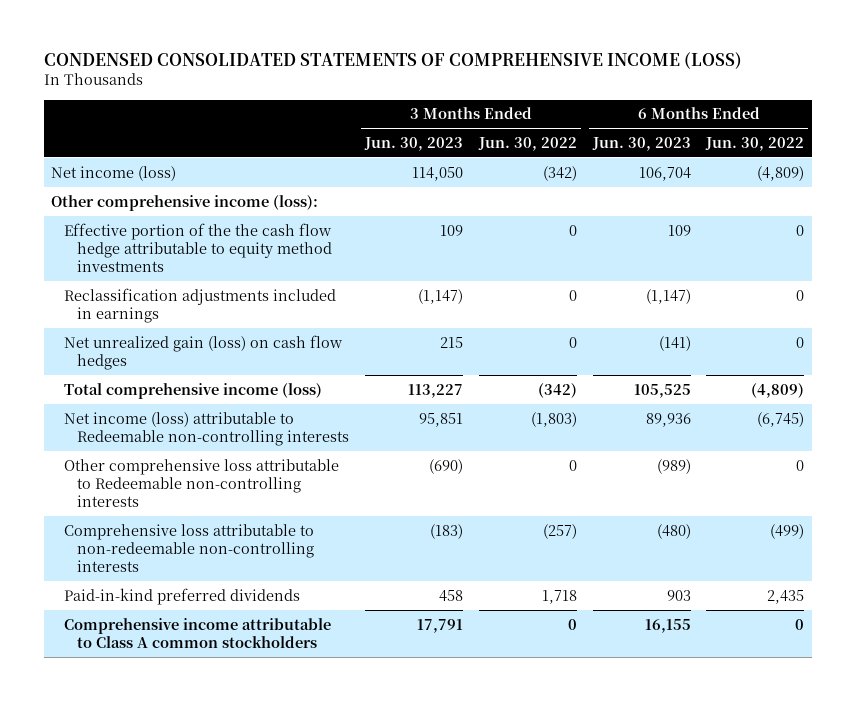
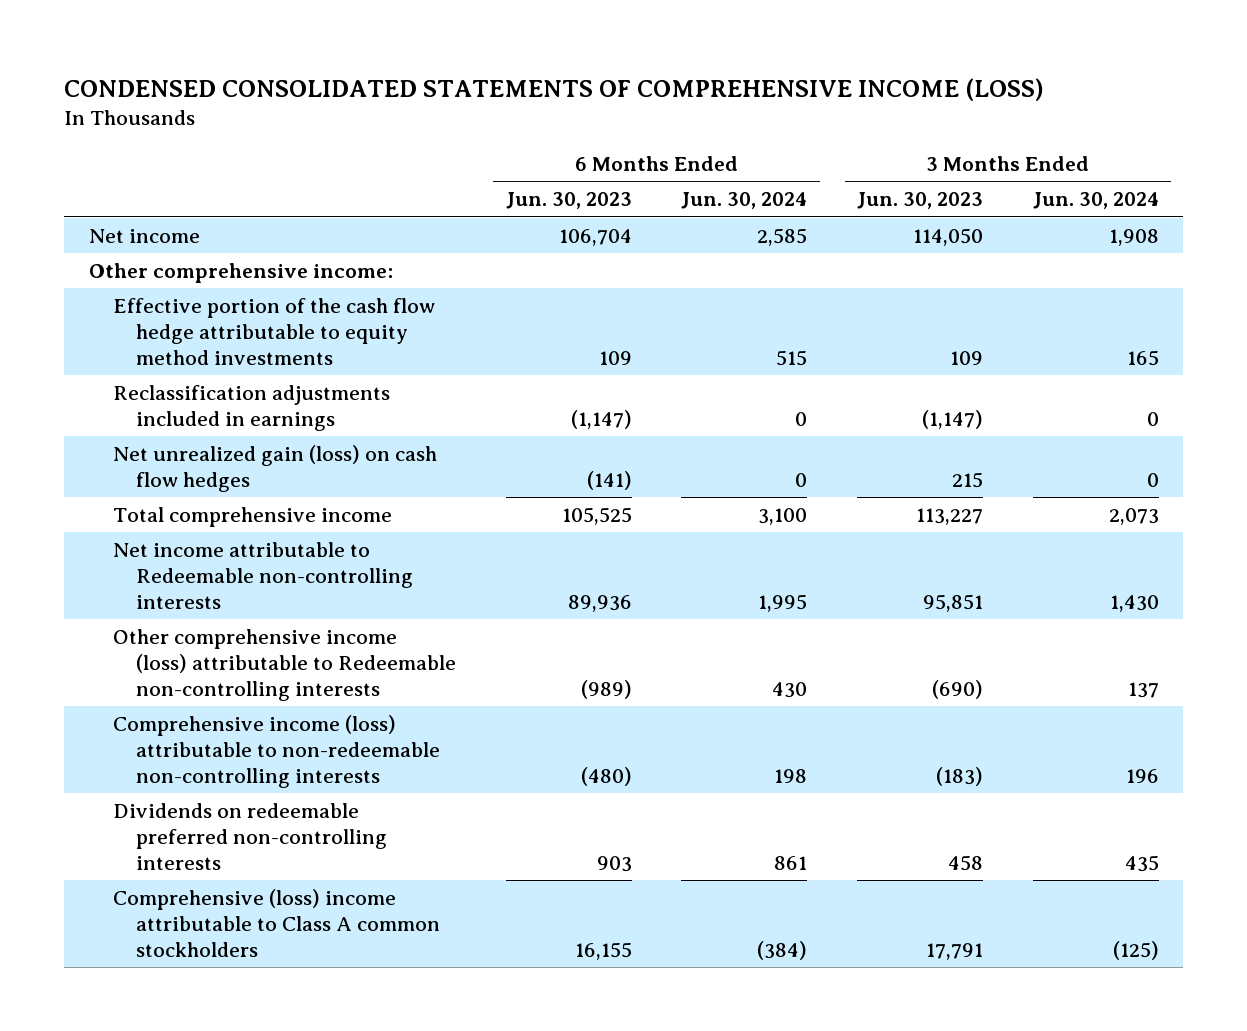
- | 3 Months Ended Jun. 30, 2023 | 3 Months Ended Jun. 30, 2022 | 6 Months Ended Jun. 30, 2023 | 6 Months Ended Jun. 30, 2022
+ | 6 Months Ended Jun. 30, 2023 | 6 Months Ended Jun. 30, 2024 | 3 Months Ended Jun. 30, 2023 | 3 Months Ended Jun. 30, 2024
- Net income (loss) | 114,050 | (342) | 106,704 | (4,809)
- Other comprehensive income (loss):
- Effective portion of the the cash flow hedge attributable to equity method investments | 109 | 0 | 109 | 0
+ Net income | 106,704 | 2,585 | 114,050 | 1,908
+ Other comprehensive income:
+ Effective portion of the cash flow hedge attributable to equity method investments | 109 | 515 | 109 | 165
- Total comprehensive income (loss) | 113,227 | (342) | 105,525 | (4,809)
- Net income (loss) attributable to Redeemable non-controlling interests | 95,851 | (1,803) | 89,936 | (6,745)
- Other comprehensive loss attributable to Redeemable non-controlling interests | (690) | 0 | (989) | 0
- Comprehensive loss attributable to non-redeemable non-controlling interests | (183) | (257) | (480) | (499)
- Paid-in-kind preferred dividends | 458 | 1,718 | 903 | 2,435
- Comprehensive income attributable to Class A common stockholders | 17,791 | 0 | 16,155 | 0
+ Total comprehensive income | 105,525 | 3,100 | 113,227 | 2,073
+ Net income attributable to Redeemable non-controlling interests | 89,936 | 1,995 | 95,851 | 1,430
+ Other comprehensive income (loss) attributable to Redeemable non-controlling interests | (989) | 430 | (690) | 137
+ Comprehensive income (loss) attributable to non-redeemable non-controlling interests | (480) | 198 | (183) | 196
+ Dividends on redeemable preferred non-controlling interests | 903 | 861 | 458 | 435
+ Comprehensive (loss) income attributable to Class A common stockholders | 16,155 | (384) | 17,791 | (125)

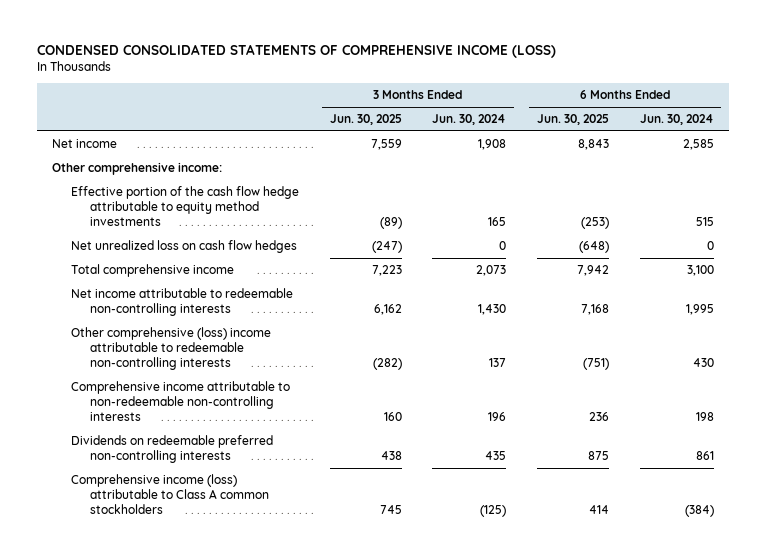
- | 6 Months Ended Jun. 30, 2023 | 6 Months Ended Jun. 30, 2024 | 3 Months Ended Jun. 30, 2023 | 3 Months Ended Jun. 30, 2024
+ | 3 Months Ended Jun. 30, 2025 | 3 Months Ended Jun. 30, 2024 | 6 Months Ended Jun. 30, 2025 | 6 Months Ended Jun. 30, 2024
- Reclassification adjustments included in earnings | (1,147) | 0 | (1,147) | 0
- Net unrealized gain (loss) on cash flow hedges | (141) | 0 | 215 | 0
+ Net unrealized loss on cash flow hedges | (247) | 0 | (648) | 0
- Net income attributable to Redeemable non-controlling interests | 89,936 | 1,995 | 95,851 | 1,430
- Other comprehensive income (loss) attributable to Redeemable non-controlling interests | (989) | 430 | (690) | 137
- Comprehensive income (loss) attributable to non-redeemable non-controlling interests | (480) | 198 | (183) | 196
+ Net income attributable to redeemable non-controlling interests | 6,162 | 1,430 | 7,168 | 1,995
+ Other comprehensive (loss) income attributable to redeemable non-controlling interests | (282) | 137 | (751) | 430
+ Comprehensive income attributable to non-redeemable non-controlling interests | 160 | 196 | 236 | 198
- Comprehensive (loss) income attributable to Class A common stockholders | 16,155 | (384) | 17,791 | (125)
+ Comprehensive income (loss) attributable to Class A common stockholders | 745 | (125) | 414 | (384)

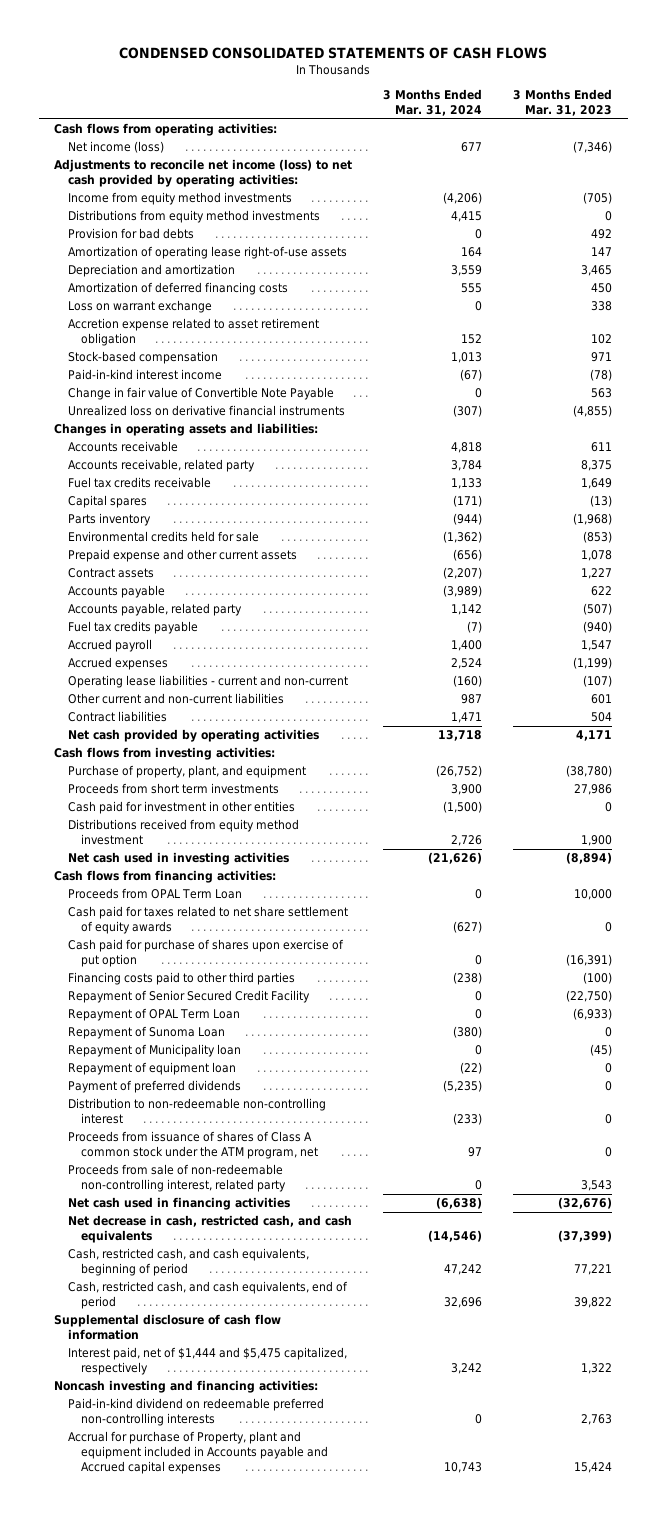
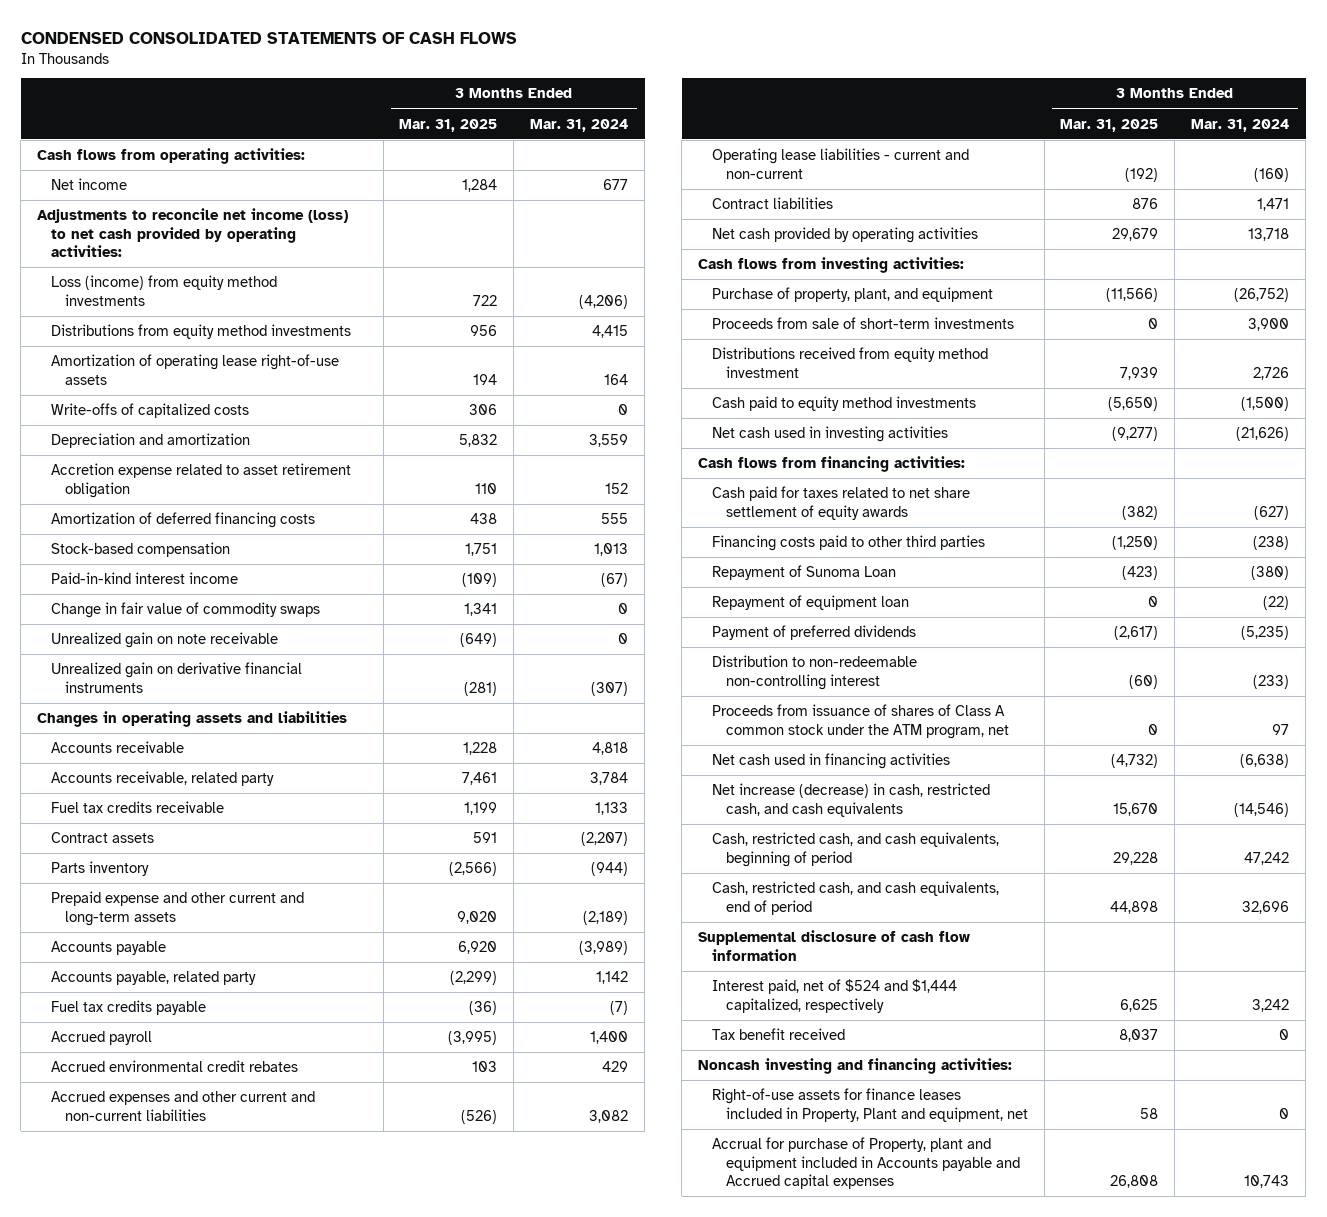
- | 3 Months Ended Mar. 31, 2024 | 3 Months Ended Mar. 31, 2023
+ | 3 Months Ended Mar. 31, 2025 | 3 Months Ended Mar. 31, 2024
- Net income (loss) | 677 | (7,346)
+ Net income | 1,284 | 677
- Income from equity method investments | (4,206) | (705)
+ Loss (income) from equity method investments | 722 | (4,206)
- Provision for bad debts | 0 | 492
+ Write-offs of capitalized costs | 306 | 0
- Loss on warrant exchange | 0 | 338
moved down: Amortization of deferred financing costs | 438 | 555
- Change in fair value of Convertible Note Payable | 0 | 563
- Unrealized loss on derivative financial instruments | (307) | (4,855)
- Changes in operating assets and liabilities:
+ Change in fair value of commodity swaps | 1,341 | 0
+ Unrealized gain on note receivable | (649) | 0
+ Unrealized gain on derivative financial instruments | (281) | (307)
+ Changes in operating assets and liabilities
- Capital spares | (171) | (13)
- Environmental credits held for sale | (1,362) | (853)
- Prepaid expense and other current assets | (656) | 1,078
moved down: Parts inventory | (2,566) | (944)
+ Prepaid expense and other current and long-term assets | 9,020 | (2,189)
- Accrued expenses | 2,524 | (1,199)
+ Accrued environmental credit rebates | 103 | 429
+ Accrued expenses and other current and non-current liabilities | (526) | 3,082
- Other current and non-current liabilities | 987 | 601
- Proceeds from short term investments | 3,900 | 27,986
- Cash paid for investment in other entities | (1,500) | 0
+ Proceeds from sale of short-term investments | 0 | 3,900
+ Cash paid to equity method investments | (5,650) | (1,500)
- Proceeds from OPAL Term Loan | 0 | 10,000
- Cash paid for purchase of shares upon exercise of put option | 0 | (16,391)
- Repayment of Senior Secured Credit Facility | 0 | (22,750)
- Repayment of OPAL Term Loan | 0 | (6,933)
- Repayment of Municipality loan | 0 | (45)
- Proceeds from sale of non-redeemable non-controlling interest, related party | 0 | 3,543
- Net decrease in cash, restricted cash, and cash equivalents | (14,546) | (37,399)
+ Net increase (decrease) in cash, restricted cash, and cash equivalents | 15,670 | (14,546)
- Interest paid, net of $1,444 and $5,475 capitalized, respectively | 3,242 | 1,322
+ Interest paid, net of $524 and $1,444 capitalized, respectively | 6,625 | 3,242
+ Tax benefit received | 8,037 | 0
- Paid-in-kind dividend on redeemable preferred non-controlling interests | 0 | 2,763
+ Right-of-use assets for finance leases included in Property, Plant and equipment, net | 58 | 0

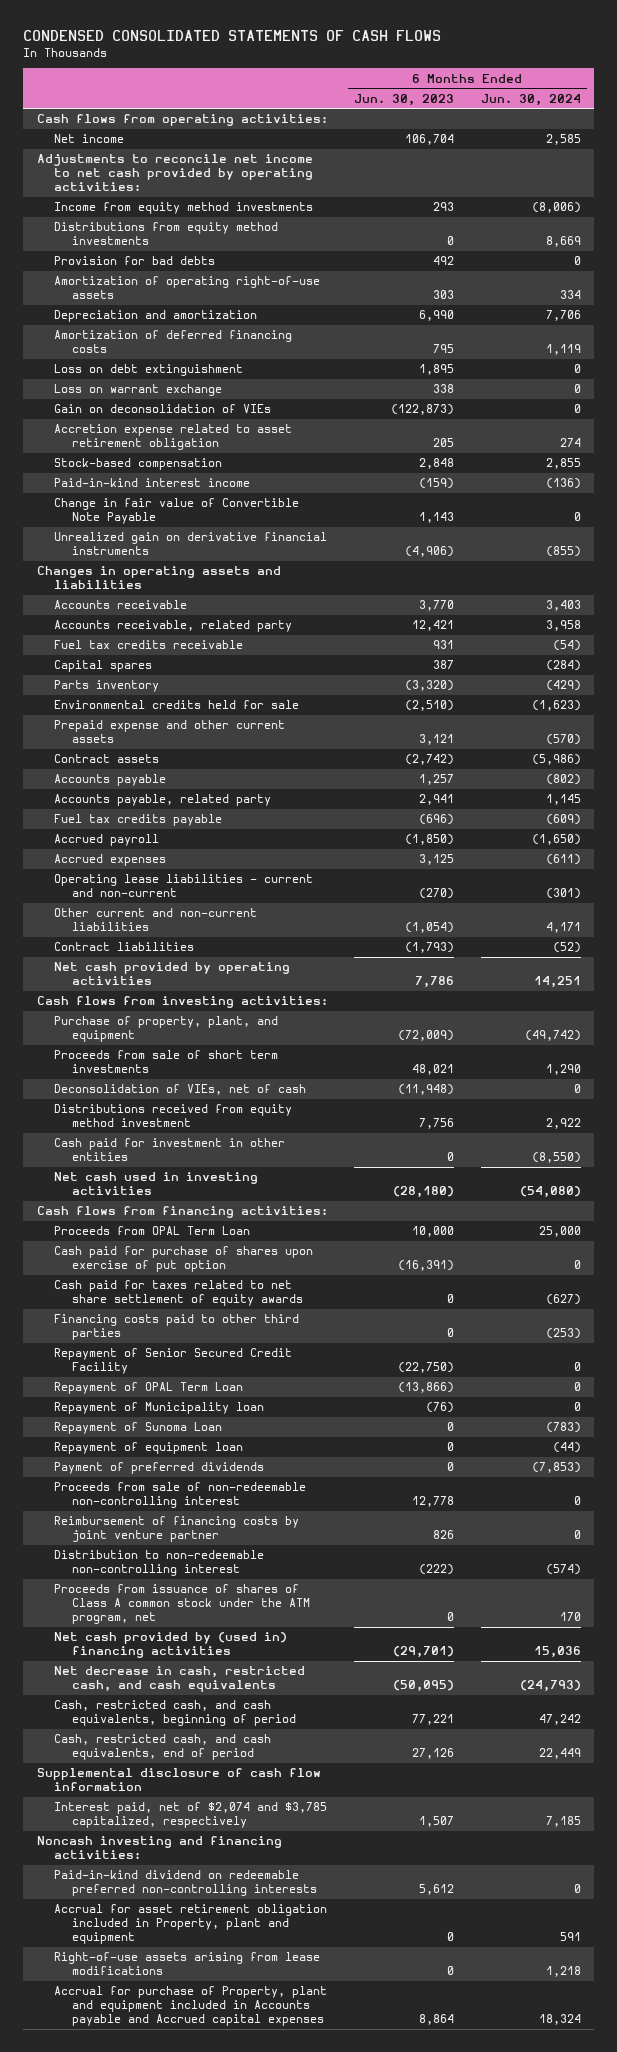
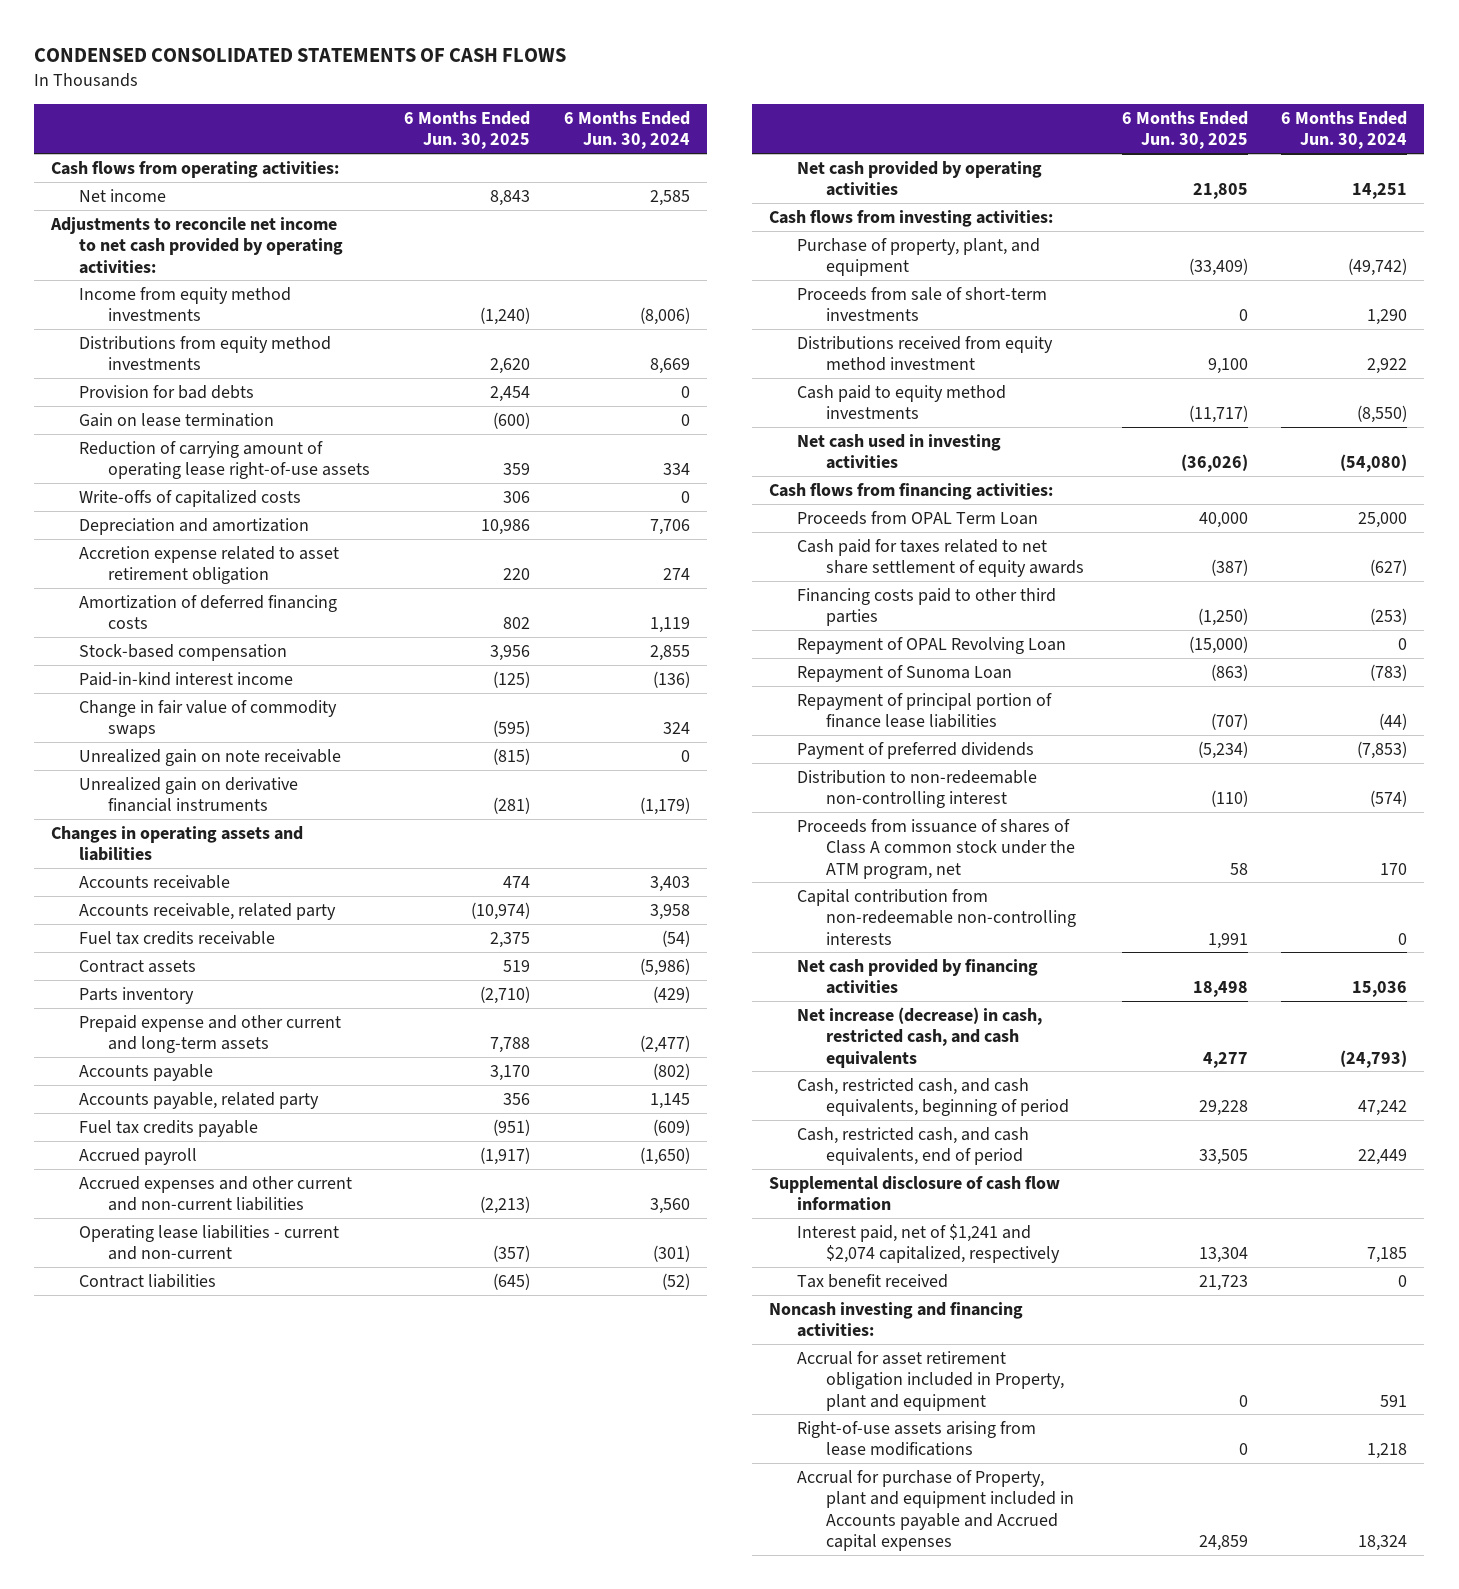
- | 6 Months Ended Jun. 30, 2023 | 6 Months Ended Jun. 30, 2024
+ | 6 Months Ended Jun. 30, 2025 | 6 Months Ended Jun. 30, 2024
- Amortization of operating right-of-use assets | 303 | 334
+ Gain on lease termination | (600) | 0
+ Reduction of carrying amount of operating lease right-of-use assets | 359 | 334
+ Write-offs of capitalized costs | 306 | 0
- Loss on debt extinguishment | 1,895 | 0
- Loss on warrant exchange | 338 | 0
- Gain on deconsolidation of VIEs | (122,873) | 0
moved down: Amortization of deferred financing costs | 802 | 1,119
- Change in fair value of Convertible Note Payable | 1,143 | 0
- Unrealized gain on derivative financial instruments | (4,906) | (855)
+ Change in fair value of commodity swaps | (595) | 324
+ Unrealized gain on note receivable | (815) | 0
+ Unrealized gain on derivative financial instruments | (281) | (1,179)
- Capital spares | 387 | (284)
- Environmental credits held for sale | (2,510) | (1,623)
- Prepaid expense and other current assets | 3,121 | (570)
moved down: Parts inventory | (2,710) | (429)
+ Prepaid expense and other current and long-term assets | 7,788 | (2,477)
- Accrued expenses | 3,125 | (611)
+ Accrued expenses and other current and non-current liabilities | (2,213) | 3,560
- Other current and non-current liabilities | (1,054) | 4,171
- Proceeds from sale of short term investments | 48,021 | 1,290
- Deconsolidation of VIEs, net of cash | (11,948) | 0
+ Proceeds from sale of short-term investments | 0 | 1,290
- Cash paid for investment in other entities | 0 | (8,550)
+ Cash paid to equity method investments | (11,717) | (8,550)
- Cash paid for purchase of shares upon exercise of put option | (16,391) | 0
- Repayment of Senior Secured Credit Facility | (22,750) | 0
- Repayment of OPAL Term Loan | (13,866) | 0
- Repayment of Municipality loan | (76) | 0
+ Repayment of OPAL Revolving Loan | (15,000) | 0
- Repayment of equipment loan | 0 | (44)
+ Repayment of principal portion of finance lease liabilities | (707) | (44)
- Proceeds from sale of non-redeemable non-controlling interest | 12,778 | 0
- Reimbursement of financing costs by joint venture partner | 826 | 0
- Net cash provided by (used in) financing activities | (29,701) | 15,036
- Net decrease in cash, restricted cash, and cash equivalents | (50,095) | (24,793)
+ Capital contribution from non-redeemable non-controlling interests | 1,991 | 0
+ Net cash provided by financing activities | 18,498 | 15,036
+ Net increase (decrease) in cash, restricted cash, and cash equivalents | 4,277 | (24,793)
- Interest paid, net of $2,074 and $3,785 capitalized, respectively | 1,507 | 7,185
+ Interest paid, net of $1,241 and $2,074 capitalized, respectively | 13,304 | 7,185
+ Tax benefit received | 21,723 | 0
- Paid-in-kind dividend on redeemable preferred non-controlling interests | 5,612 | 0

